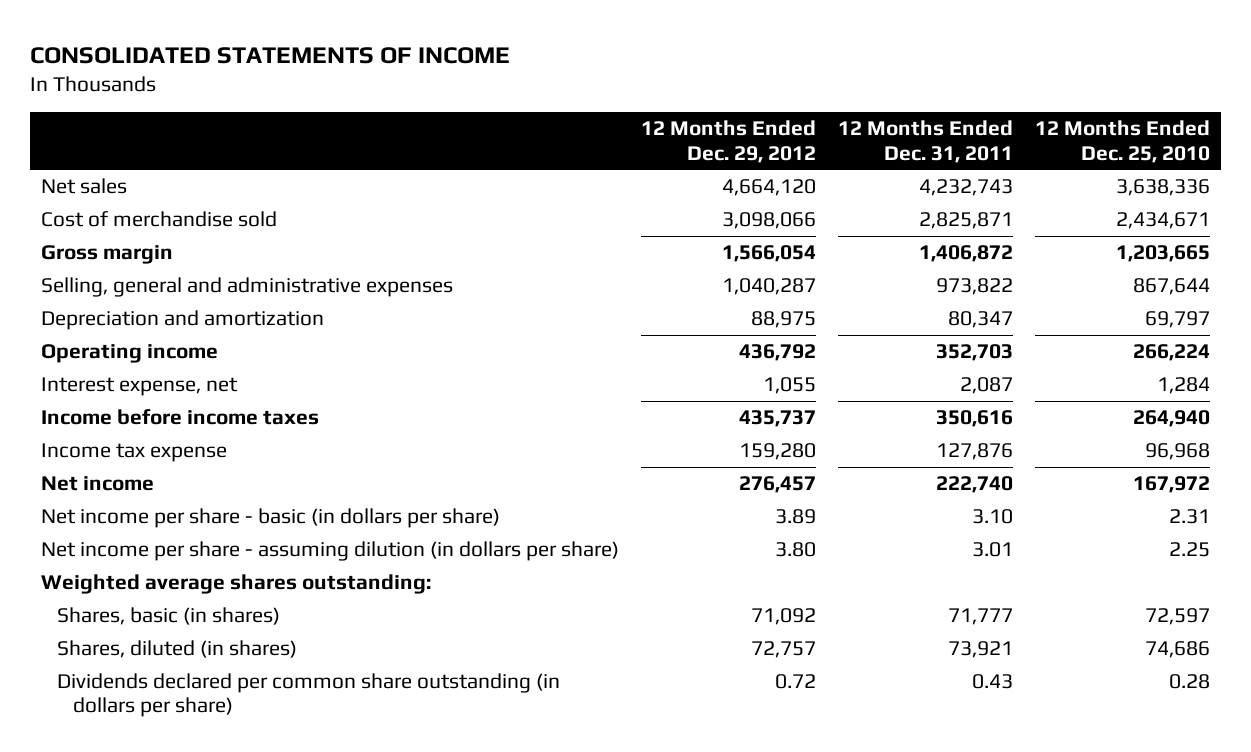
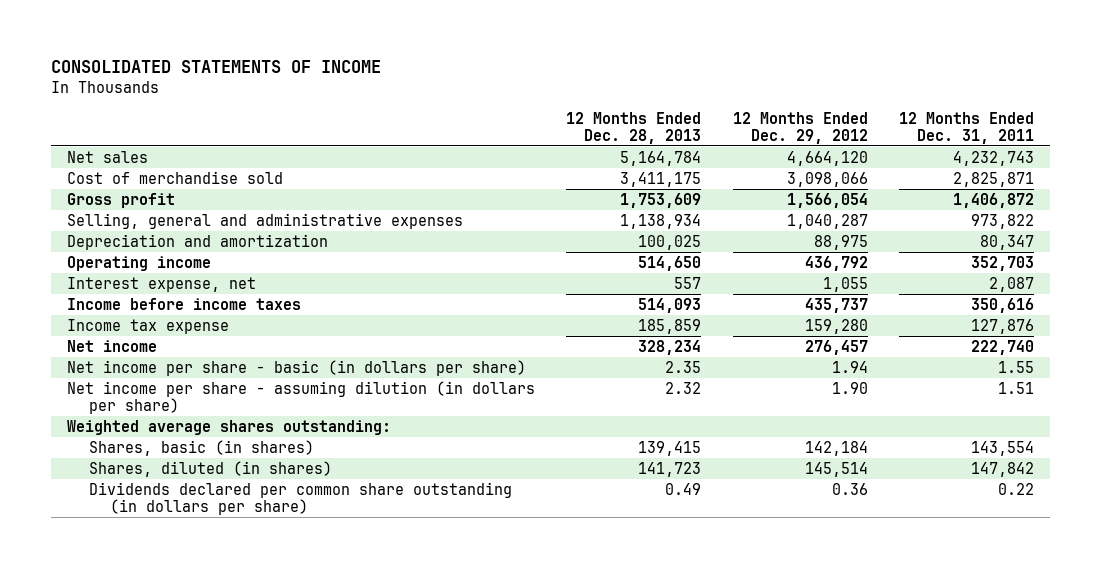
- | 12 Months Ended Dec. 29, 2012 | 12 Months Ended Dec. 31, 2011 | 12 Months Ended Dec. 25, 2010
+ | 12 Months Ended Dec. 28, 2013 | 12 Months Ended Dec. 29, 2012 | 12 Months Ended Dec. 31, 2011
- Gross margin | 1,566,054 | 1,406,872 | 1,203,665
+ Gross profit | 1,753,609 | 1,566,054 | 1,406,872
- Net income per share - basic (in dollars per share) | 3.89 | 3.10 | 2.31
- Net income per share - assuming dilution (in dollars per share) | 3.80 | 3.01 | 2.25
+ Net income per share - basic (in dollars per share) | 2.35 | 1.94 | 1.55
+ Net income per share - assuming dilution (in dollars per share) | 2.32 | 1.90 | 1.51
- Shares, basic (in shares) | 71,092 | 71,777 | 72,597
- Shares, diluted (in shares) | 72,757 | 73,921 | 74,686
- Dividends declared per common share outstanding (in dollars per share) | 0.72 | 0.43 | 0.28
+ Shares, basic (in shares) | 139,415 | 142,184 | 143,554
+ Shares, diluted (in shares) | 141,723 | 145,514 | 147,842
+ Dividends declared per common share outstanding (in dollars per share) | 0.49 | 0.36 | 0.22

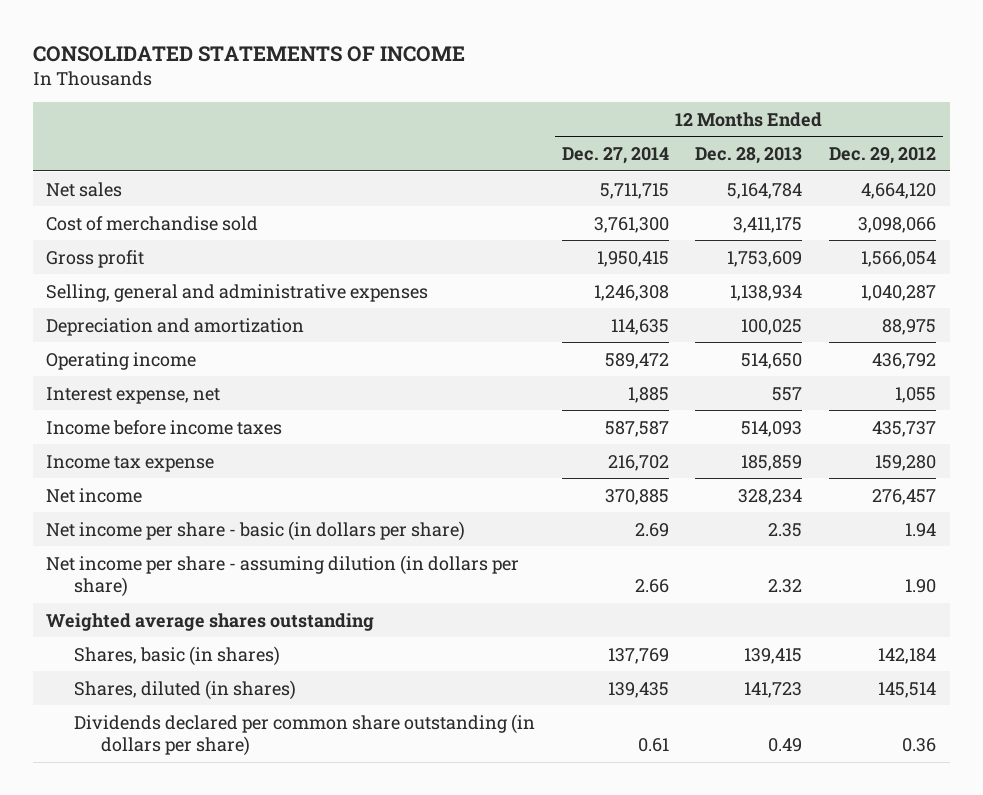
- | 12 Months Ended Dec. 28, 2013 | 12 Months Ended Dec. 29, 2012 | 12 Months Ended Dec. 31, 2011
+ | 12 Months Ended Dec. 27, 2014 | 12 Months Ended Dec. 28, 2013 | 12 Months Ended Dec. 29, 2012
- Weighted average shares outstanding:
+ Weighted average shares outstanding

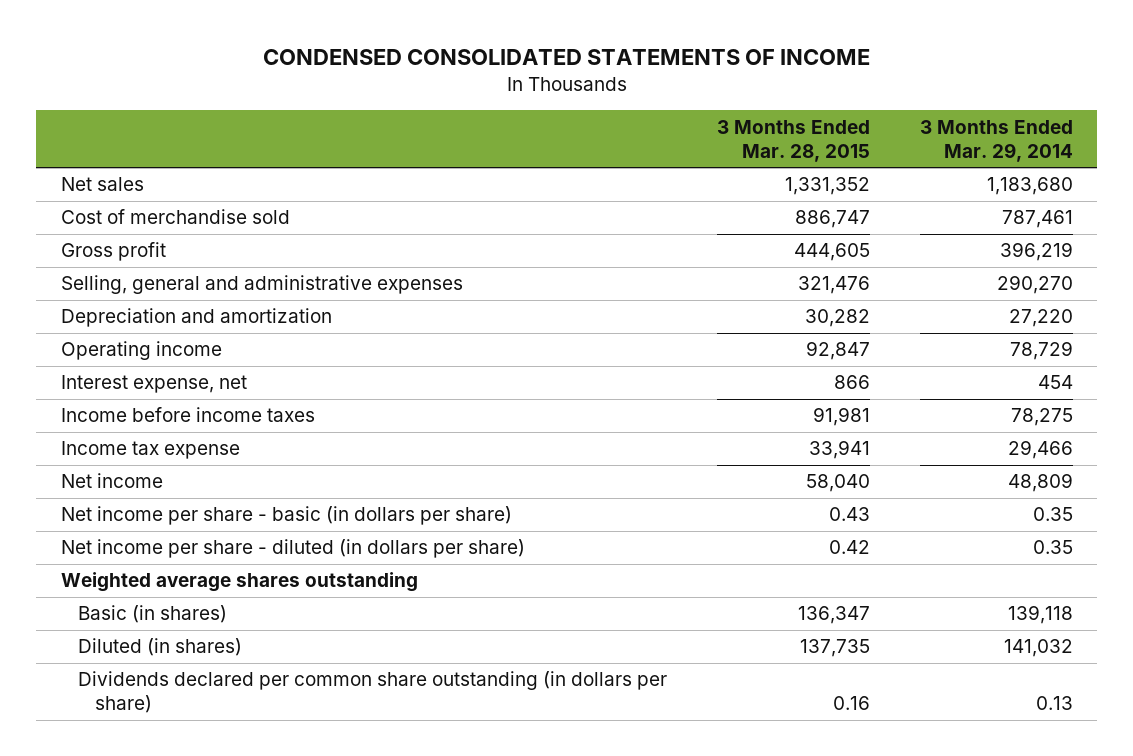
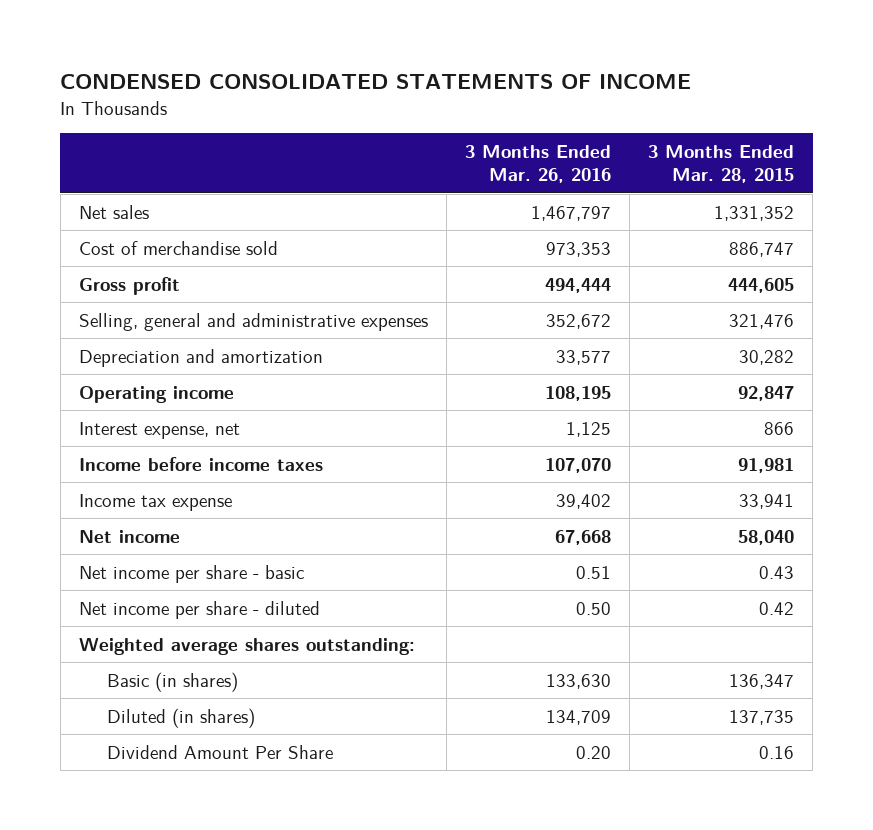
- | 3 Months Ended Mar. 28, 2015 | 3 Months Ended Mar. 29, 2014
+ | 3 Months Ended Mar. 26, 2016 | 3 Months Ended Mar. 28, 2015
- Net income per share - basic (in dollars per share) | 0.43 | 0.35
- Net income per share - diluted (in dollars per share) | 0.42 | 0.35
- Weighted average shares outstanding
+ Net income per share - basic | 0.51 | 0.43
+ Net income per share - diluted | 0.50 | 0.42
+ Weighted average shares outstanding:
- Dividends declared per common share outstanding (in dollars per share) | 0.16 | 0.13
+ Dividend Amount Per Share | 0.20 | 0.16

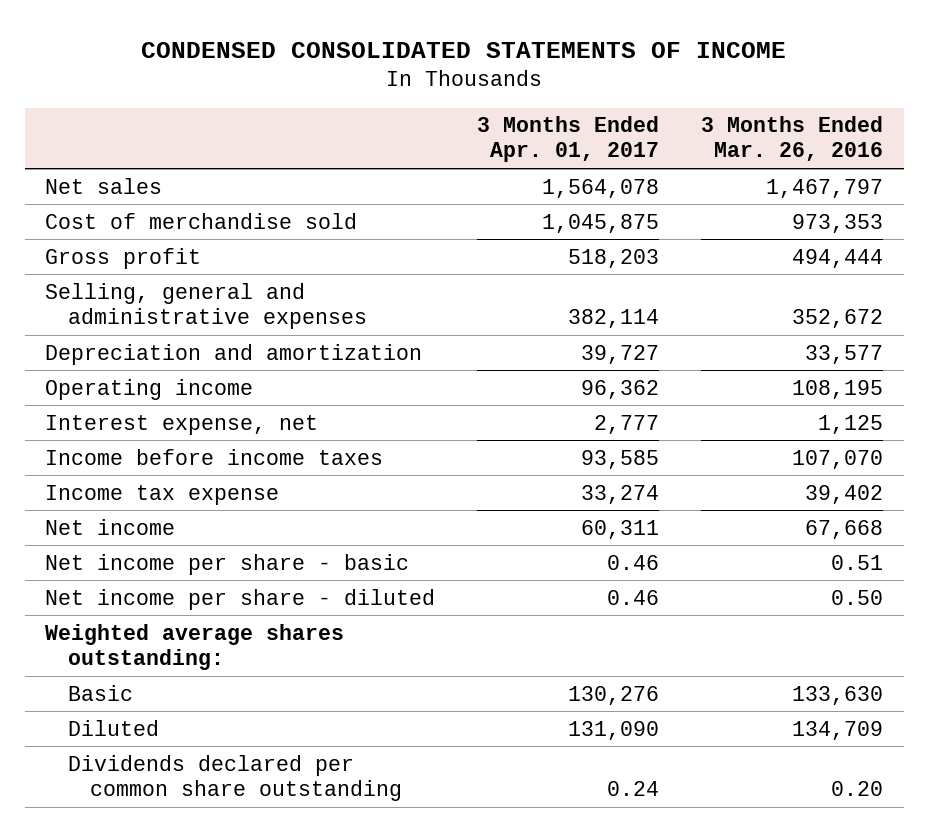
- | 3 Months Ended Mar. 26, 2016 | 3 Months Ended Mar. 28, 2015
+ | 3 Months Ended Apr. 01, 2017 | 3 Months Ended Mar. 26, 2016
- Basic (in shares) | 133,630 | 136,347
- Diluted (in shares) | 134,709 | 137,735
- Dividend Amount Per Share | 0.20 | 0.16
+ Basic | 130,276 | 133,630
+ Diluted | 131,090 | 134,709
+ Dividends declared per common share outstanding | 0.24 | 0.20

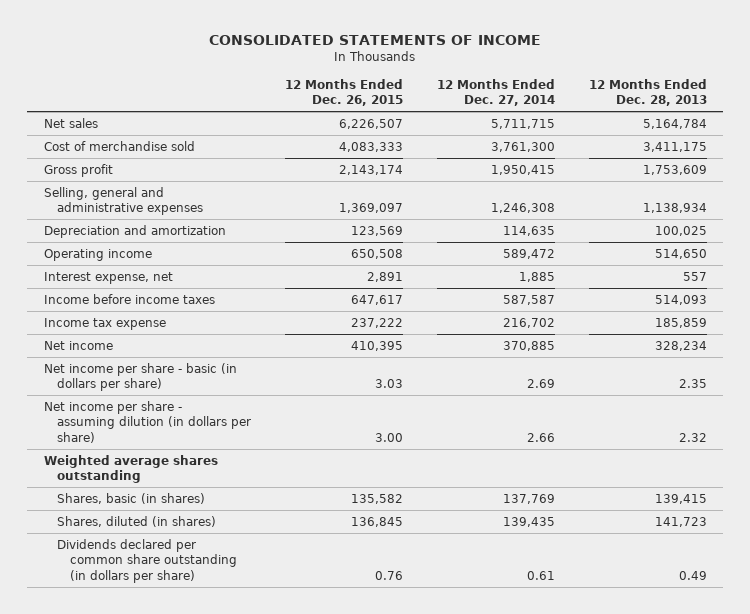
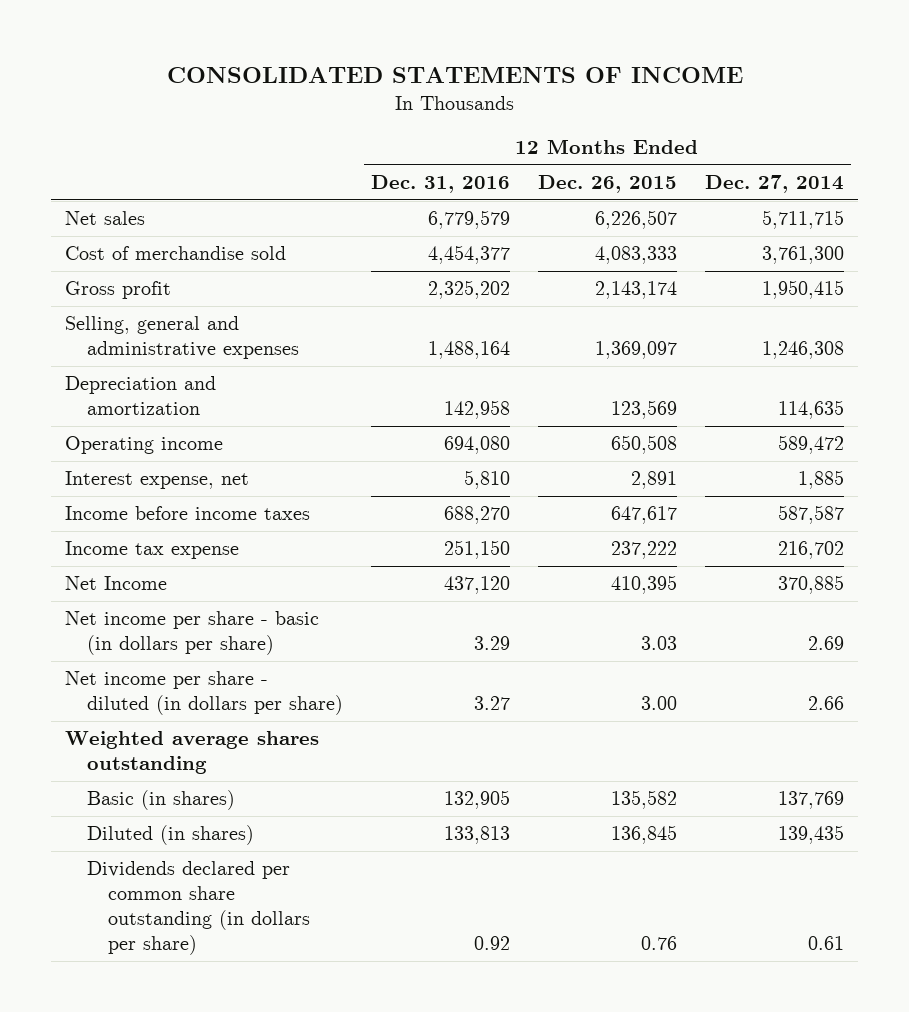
- | 12 Months Ended Dec. 26, 2015 | 12 Months Ended Dec. 27, 2014 | 12 Months Ended Dec. 28, 2013
+ | 12 Months Ended Dec. 31, 2016 | 12 Months Ended Dec. 26, 2015 | 12 Months Ended Dec. 27, 2014
- Net income | 410,395 | 370,885 | 328,234
+ Net Income | 437,120 | 410,395 | 370,885
- Net income per share - assuming dilution (in dollars per share) | 3.00 | 2.66 | 2.32
+ Net income per share - diluted (in dollars per share) | 3.27 | 3.00 | 2.66
- Shares, basic (in shares) | 135,582 | 137,769 | 139,415
- Shares, diluted (in shares) | 136,845 | 139,435 | 141,723
+ Basic (in shares) | 132,905 | 135,582 | 137,769
+ Diluted (in shares) | 133,813 | 136,845 | 139,435

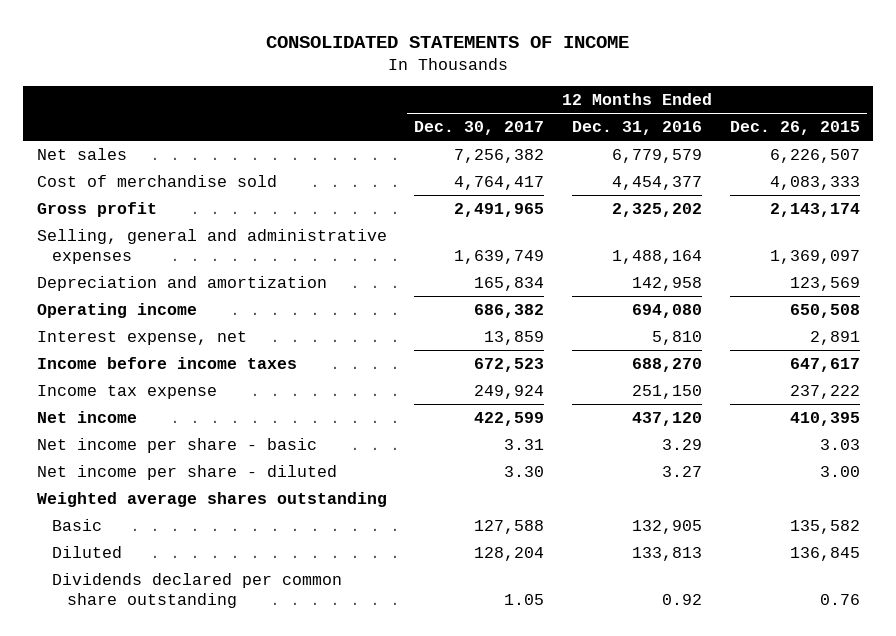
- | 12 Months Ended Dec. 31, 2016 | 12 Months Ended Dec. 26, 2015 | 12 Months Ended Dec. 27, 2014
+ | 12 Months Ended Dec. 30, 2017 | 12 Months Ended Dec. 31, 2016 | 12 Months Ended Dec. 26, 2015
- Net Income | 437,120 | 410,395 | 370,885
- Net income per share - basic (in dollars per share) | 3.29 | 3.03 | 2.69
- Net income per share - diluted (in dollars per share) | 3.27 | 3.00 | 2.66
+ Net income | 422,599 | 437,120 | 410,395
+ Net income per share - basic | 3.31 | 3.29 | 3.03
+ Net income per share - diluted | 3.30 | 3.27 | 3.00
- Basic (in shares) | 132,905 | 135,582 | 137,769
- Diluted (in shares) | 133,813 | 136,845 | 139,435
- Dividends declared per common share outstanding (in dollars per share) | 0.92 | 0.76 | 0.61
+ Basic | 127,588 | 132,905 | 135,582
+ Diluted | 128,204 | 133,813 | 136,845
+ Dividends declared per common share outstanding | 1.05 | 0.92 | 0.76

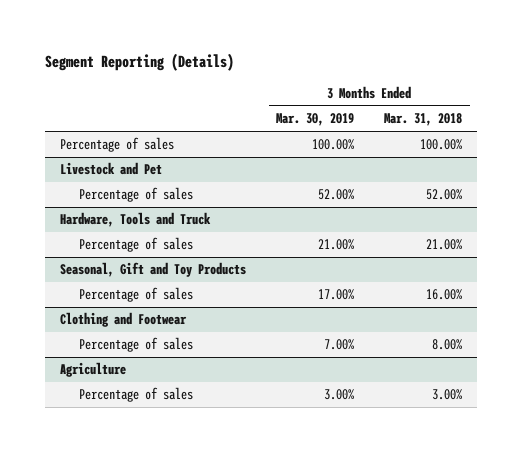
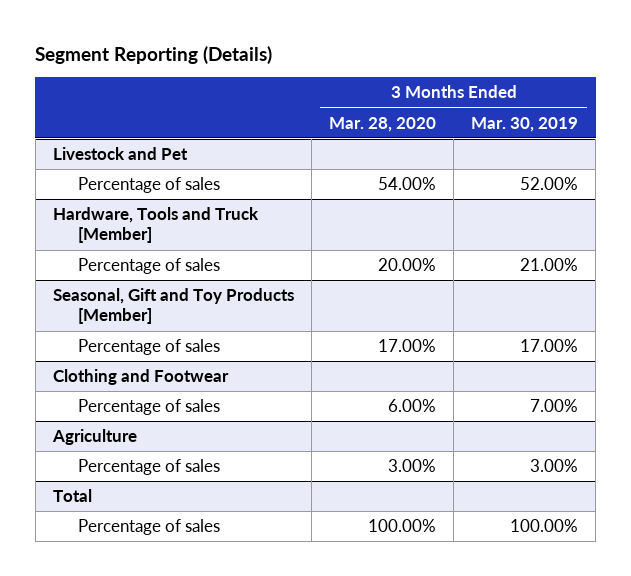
- | 3 Months Ended Mar. 30, 2019 | 3 Months Ended Mar. 31, 2018
+ | 3 Months Ended Mar. 28, 2020 | 3 Months Ended Mar. 30, 2019
- Percentage of sales | 100.00% | 100.00%
- Hardware, Tools and Truck
+ Hardware, Tools and Truck [Member]
- Seasonal, Gift and Toy Products
+ Seasonal, Gift and Toy Products [Member]
+ Total
+ Percentage of sales | 100.00% | 100.00%

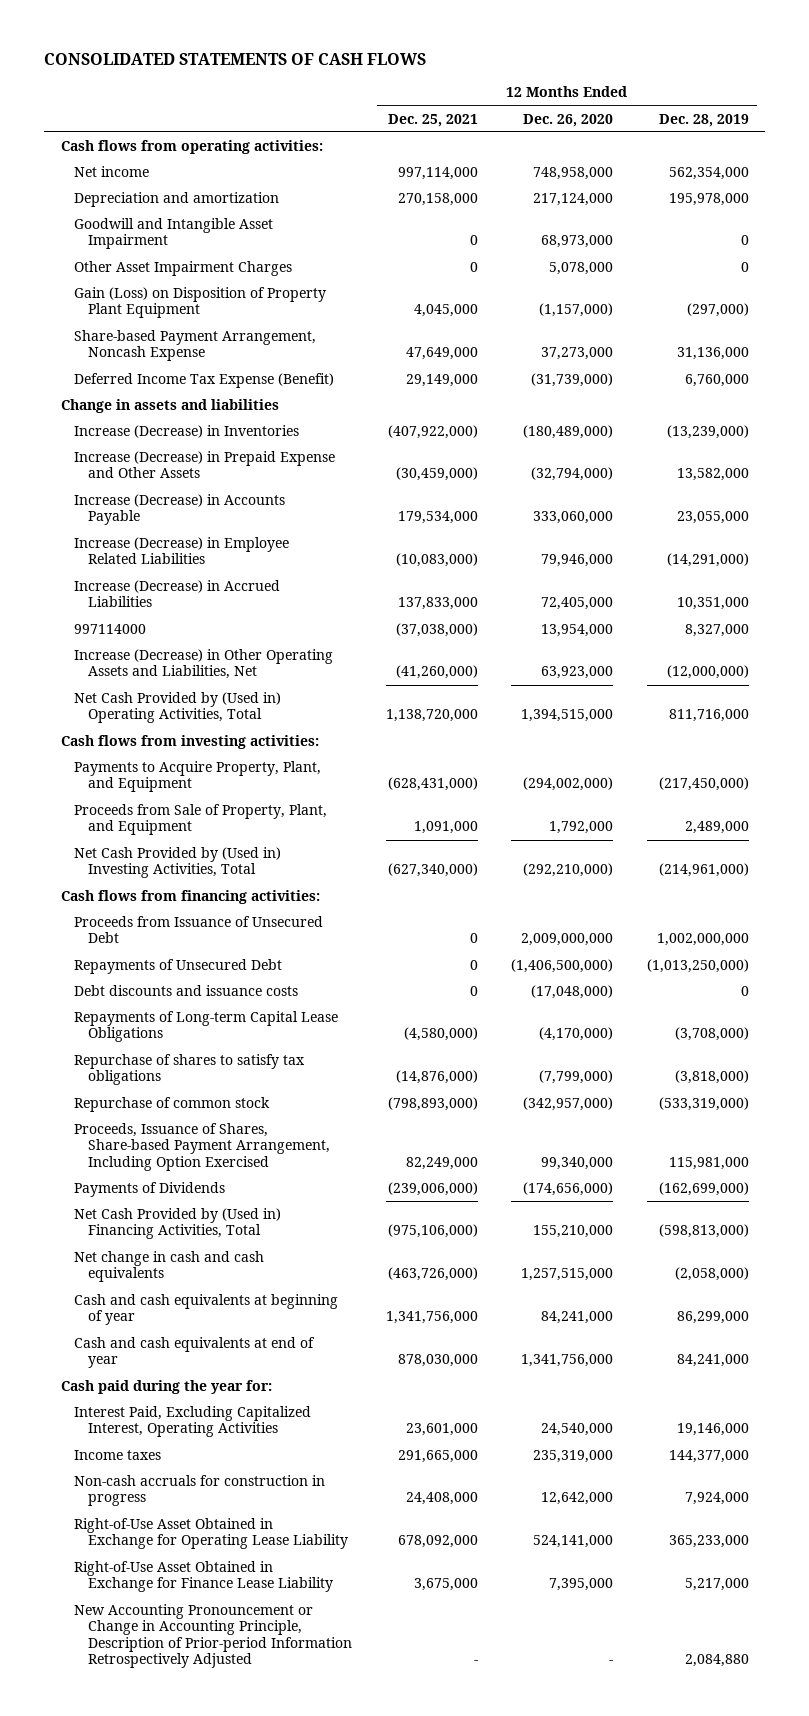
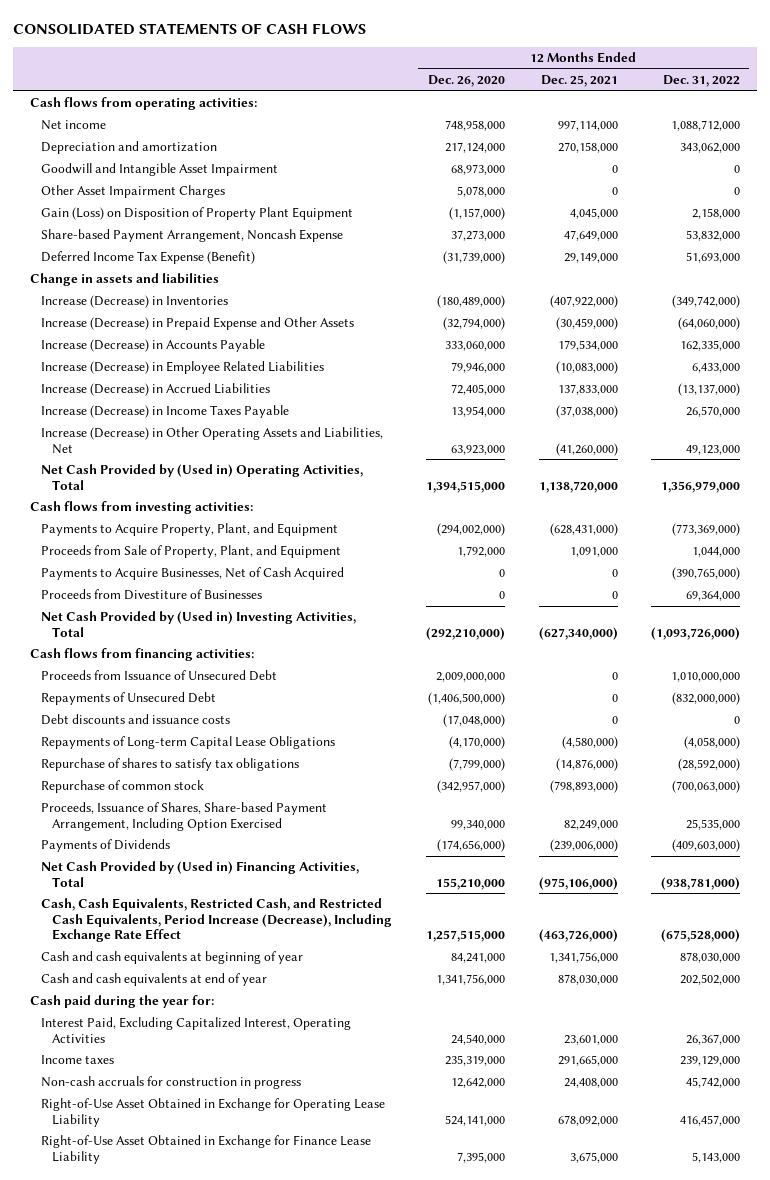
- | 12 Months Ended Dec. 25, 2021 | 12 Months Ended Dec. 26, 2020 | 12 Months Ended Dec. 28, 2019
+ | 12 Months Ended Dec. 26, 2020 | 12 Months Ended Dec. 25, 2021 | 12 Months Ended Dec. 31, 2022
- 997114000 | (37,038,000) | 13,954,000 | 8,327,000
+ Increase (Decrease) in Income Taxes Payable | 13,954,000 | (37,038,000) | 26,570,000
+ Payments to Acquire Businesses, Net of Cash Acquired | 0 | 0 | (390,765,000)
+ Proceeds from Divestiture of Businesses | 0 | 0 | 69,364,000
- Net change in cash and cash equivalents | (463,726,000) | 1,257,515,000 | (2,058,000)
+ Cash, Cash Equivalents, Restricted Cash, and Restricted Cash Equivalents, Period Increase (Decrease), Including Exchange Rate Effect | 1,257,515,000 | (463,726,000) | (675,528,000)
- New Accounting Pronouncement or Change in Accounting Principle, Description of Prior-period Information Retrospectively Adjusted | - | - | 2,084,880

